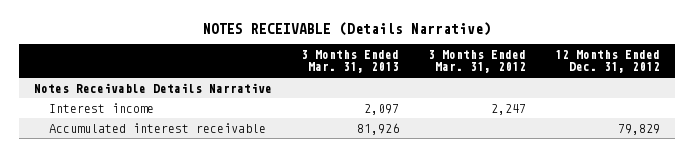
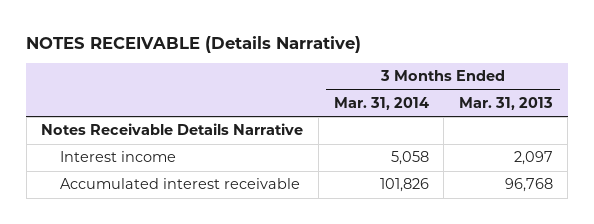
- | 3 Months Ended Mar. 31, 2013 | 3 Months Ended Mar. 31, 2012 | 12 Months Ended Dec. 31, 2012
+ | 3 Months Ended Mar. 31, 2014 | 3 Months Ended Mar. 31, 2013
- Accumulated interest receivable | 81,926 | | 79,829
+ Accumulated interest receivable | 101,826 | 96,768

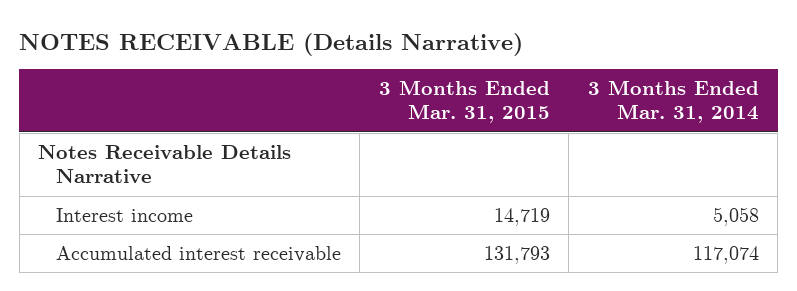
- | 3 Months Ended Mar. 31, 2014 | 3 Months Ended Mar. 31, 2013
+ | 3 Months Ended Mar. 31, 2015 | 3 Months Ended Mar. 31, 2014
- Accumulated interest receivable | 101,826 | 96,768
+ Accumulated interest receivable | 131,793 | 117,074

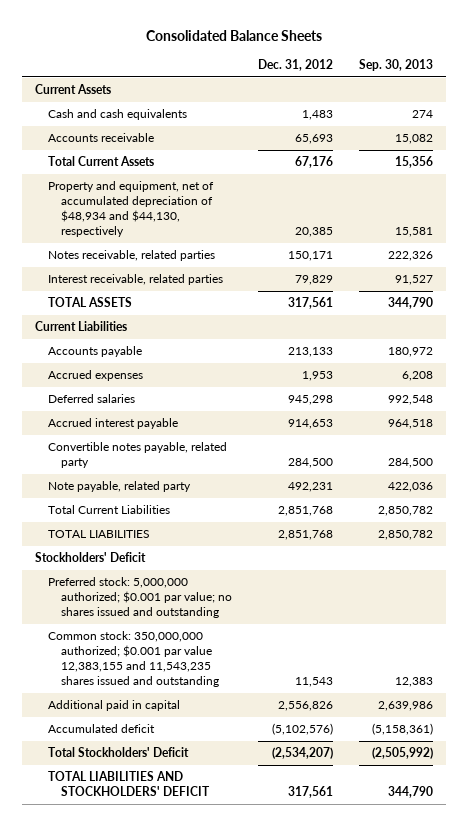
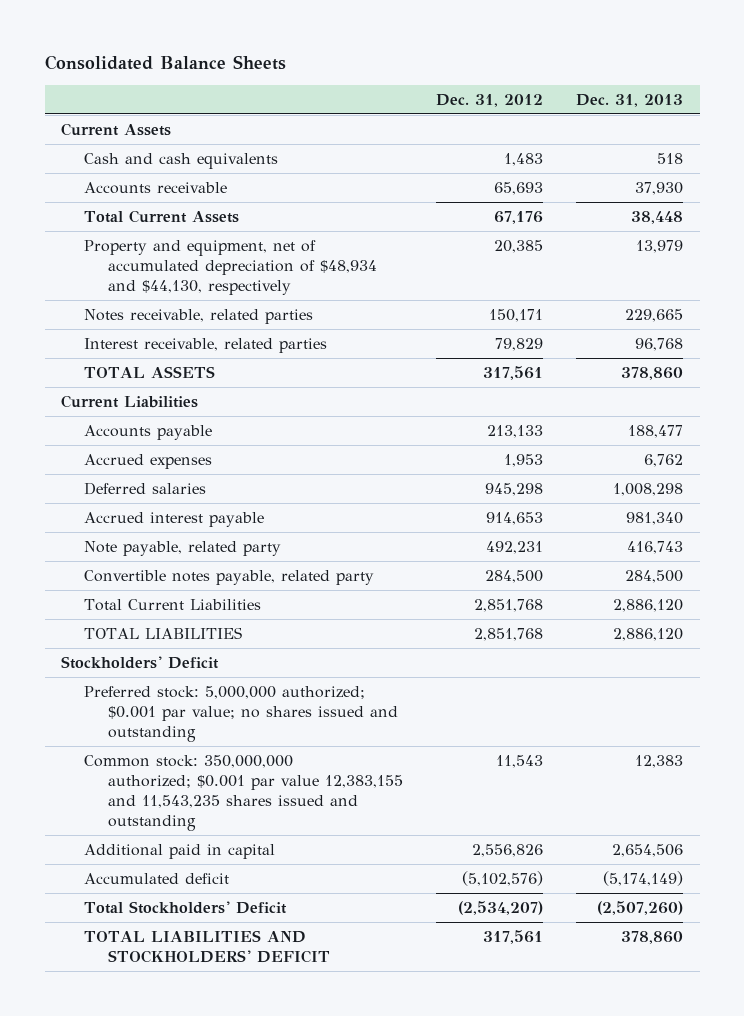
- | Dec. 31, 2012 | Sep. 30, 2013
+ | Dec. 31, 2012 | Dec. 31, 2013
moved down: Convertible notes payable, related party | 284,500 | 284,500

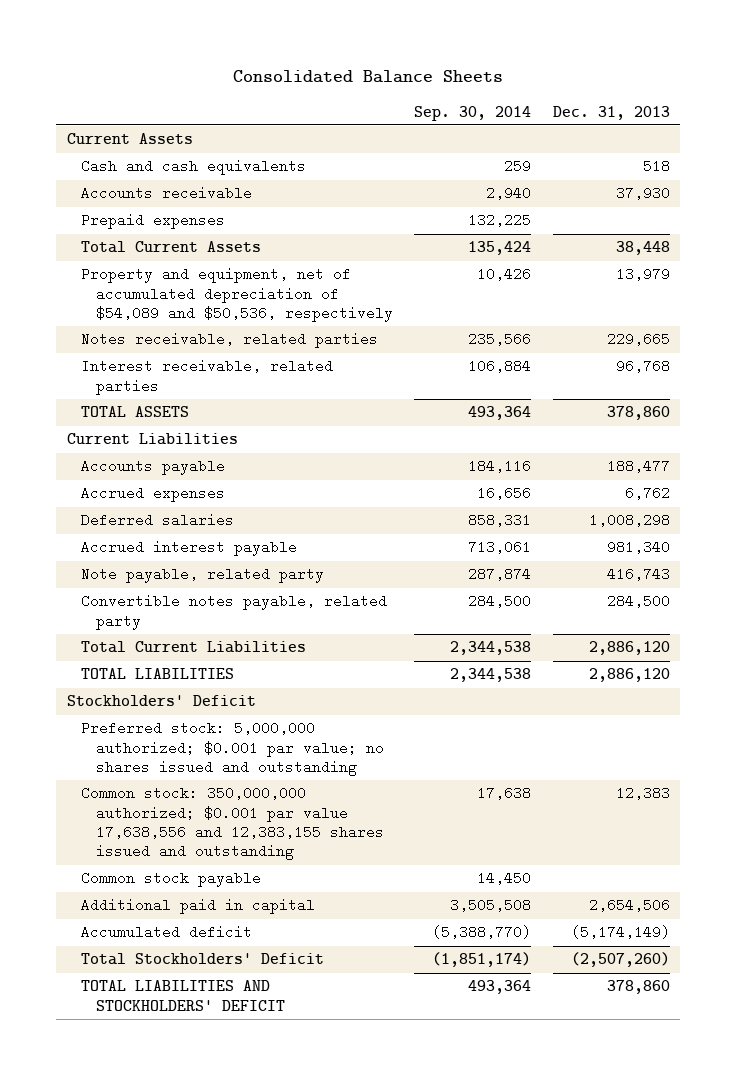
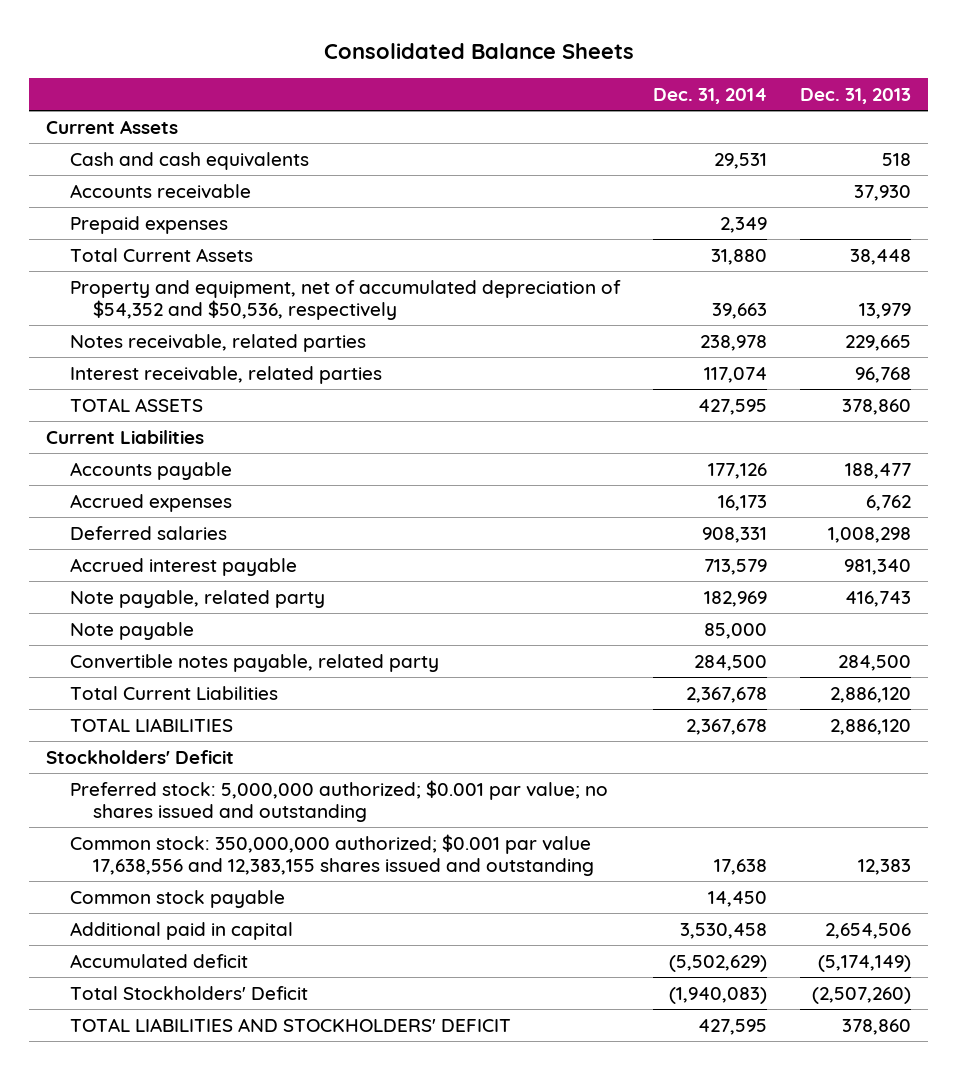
- | Sep. 30, 2014 | Dec. 31, 2013
+ | Dec. 31, 2014 | Dec. 31, 2013
- Property and equipment, net of accumulated depreciation of $54,089 and $50,536, respectively | 10,426 | 13,979
+ Property and equipment, net of accumulated depreciation of $54,352 and $50,536, respectively | 39,663 | 13,979
+ Note payable | 85,000 |

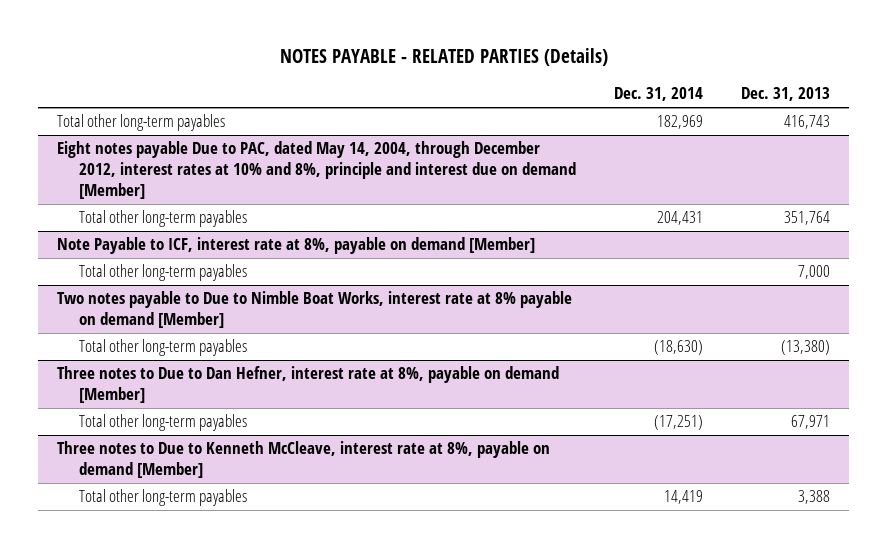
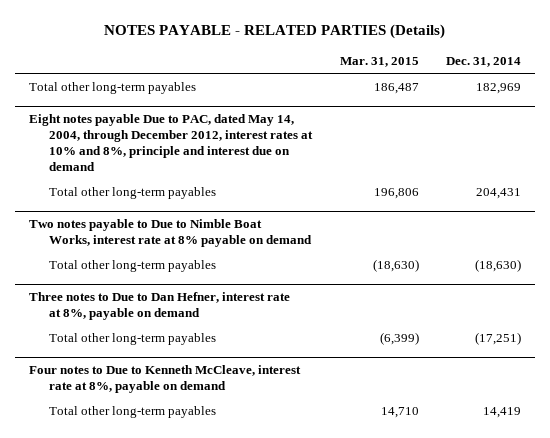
- | Dec. 31, 2014 | Dec. 31, 2013
+ | Mar. 31, 2015 | Dec. 31, 2014
- Eight notes payable Due to PAC, dated May 14, 2004, through December 2012, interest rates at 10% and 8%, principle and interest due on demand [Member]
+ Eight notes payable Due to PAC, dated May 14, 2004, through December 2012, interest rates at 10% and 8%, principle and interest due on demand
- Note Payable to ICF, interest rate at 8%, payable on demand [Member]
- Total other long-term payables | | 7,000
- Two notes payable to Due to Nimble Boat Works, interest rate at 8% payable on demand [Member]
+ Two notes payable to Due to Nimble Boat Works, interest rate at 8% payable on demand
- Three notes to Due to Dan Hefner, interest rate at 8%, payable on demand [Member]
+ Three notes to Due to Dan Hefner, interest rate at 8%, payable on demand
- Three notes to Due to Kenneth McCleave, interest rate at 8%, payable on demand [Member]
+ Four notes to Due to Kenneth McCleave, interest rate at 8%, payable on demand

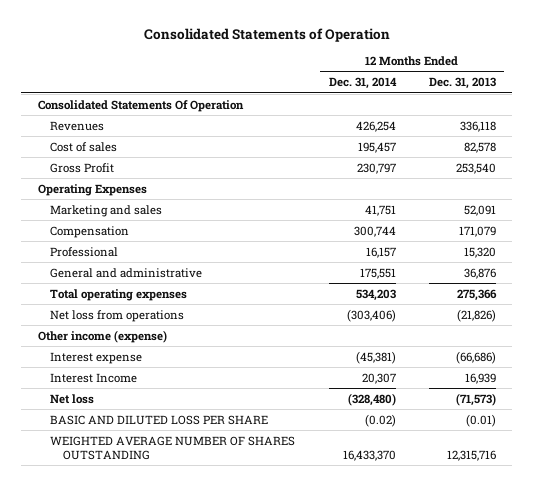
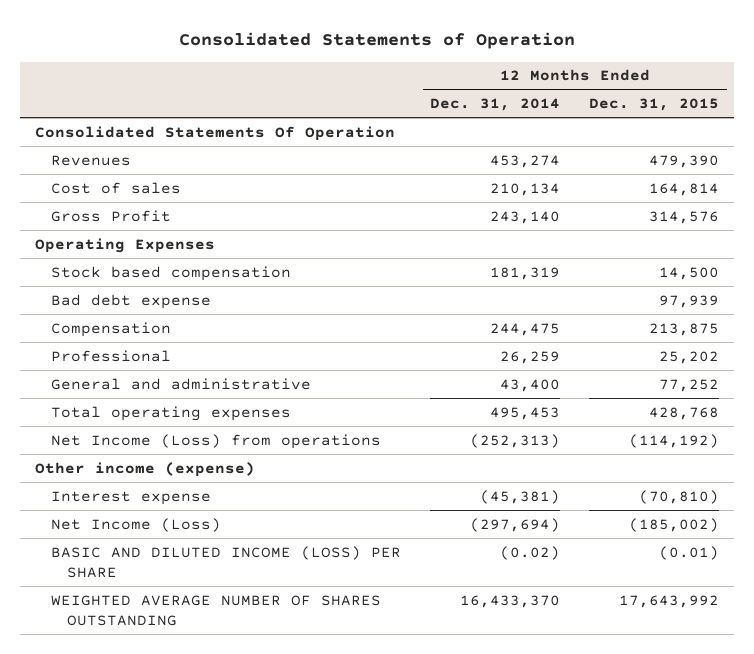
- | 12 Months Ended Dec. 31, 2014 | 12 Months Ended Dec. 31, 2013
+ | 12 Months Ended Dec. 31, 2014 | 12 Months Ended Dec. 31, 2015
- Revenues | 426,254 | 336,118
- Cost of sales | 195,457 | 82,578
- Gross Profit | 230,797 | 253,540
+ Revenues | 453,274 | 479,390
+ Cost of sales | 210,134 | 164,814
+ Gross Profit | 243,140 | 314,576
- Marketing and sales | 41,751 | 52,091
- Compensation | 300,744 | 171,079
- Professional | 16,157 | 15,320
- General and administrative | 175,551 | 36,876
- Total operating expenses | 534,203 | 275,366
- Net loss from operations | (303,406) | (21,826)
+ Stock based compensation | 181,319 | 14,500
+ Bad debt expense | | 97,939
+ Compensation | 244,475 | 213,875
+ Professional | 26,259 | 25,202
+ General and administrative | 43,400 | 77,252
+ Total operating expenses | 495,453 | 428,768
+ Net Income (Loss) from operations | (252,313) | (114,192)
- Interest Income | 20,307 | 16,939
- Net loss | (328,480) | (71,573)
- BASIC AND DILUTED LOSS PER SHARE | (0.02) | (0.01)
+ Net Income (Loss) | (297,694) | (185,002)
+ BASIC AND DILUTED INCOME (LOSS) PER SHARE | (0.02) | (0.01)

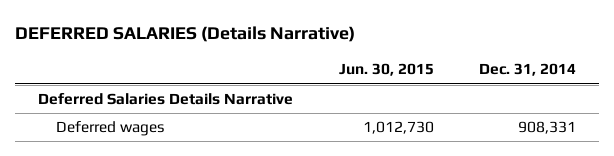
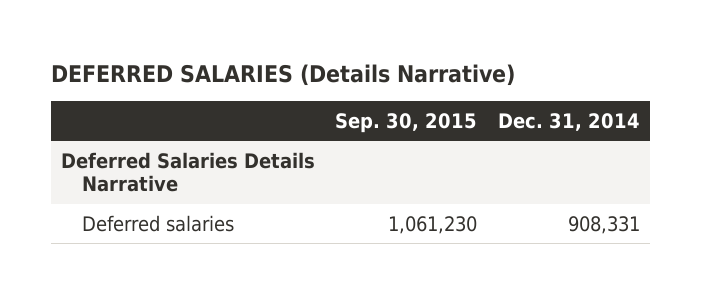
- | Jun. 30, 2015 | Dec. 31, 2014
+ | Sep. 30, 2015 | Dec. 31, 2014
- Deferred wages | 1,012,730 | 908,331
+ Deferred salaries | 1,061,230 | 908,331

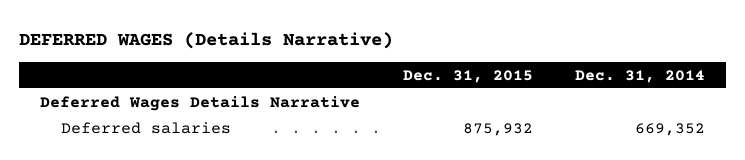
- DEFERRED SALARIES (Details Narrative)
+ DEFERRED WAGES (Details Narrative)
- | Sep. 30, 2015 | Dec. 31, 2014
+ | Dec. 31, 2015 | Dec. 31, 2014
- Deferred Salaries Details Narrative
- Deferred salaries | 1,061,230 | 908,331
+ Deferred Wages Details Narrative
+ Deferred salaries | 875,932 | 669,352

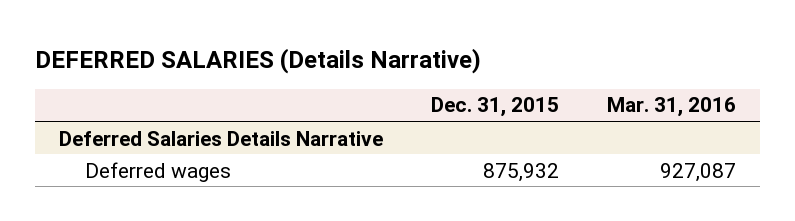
- DEFERRED WAGES (Details Narrative)
+ DEFERRED SALARIES (Details Narrative)
- | Dec. 31, 2015 | Dec. 31, 2014
+ | Dec. 31, 2015 | Mar. 31, 2016
- Deferred Wages Details Narrative
- Deferred salaries | 875,932 | 669,352
+ Deferred Salaries Details Narrative
+ Deferred wages | 875,932 | 927,087

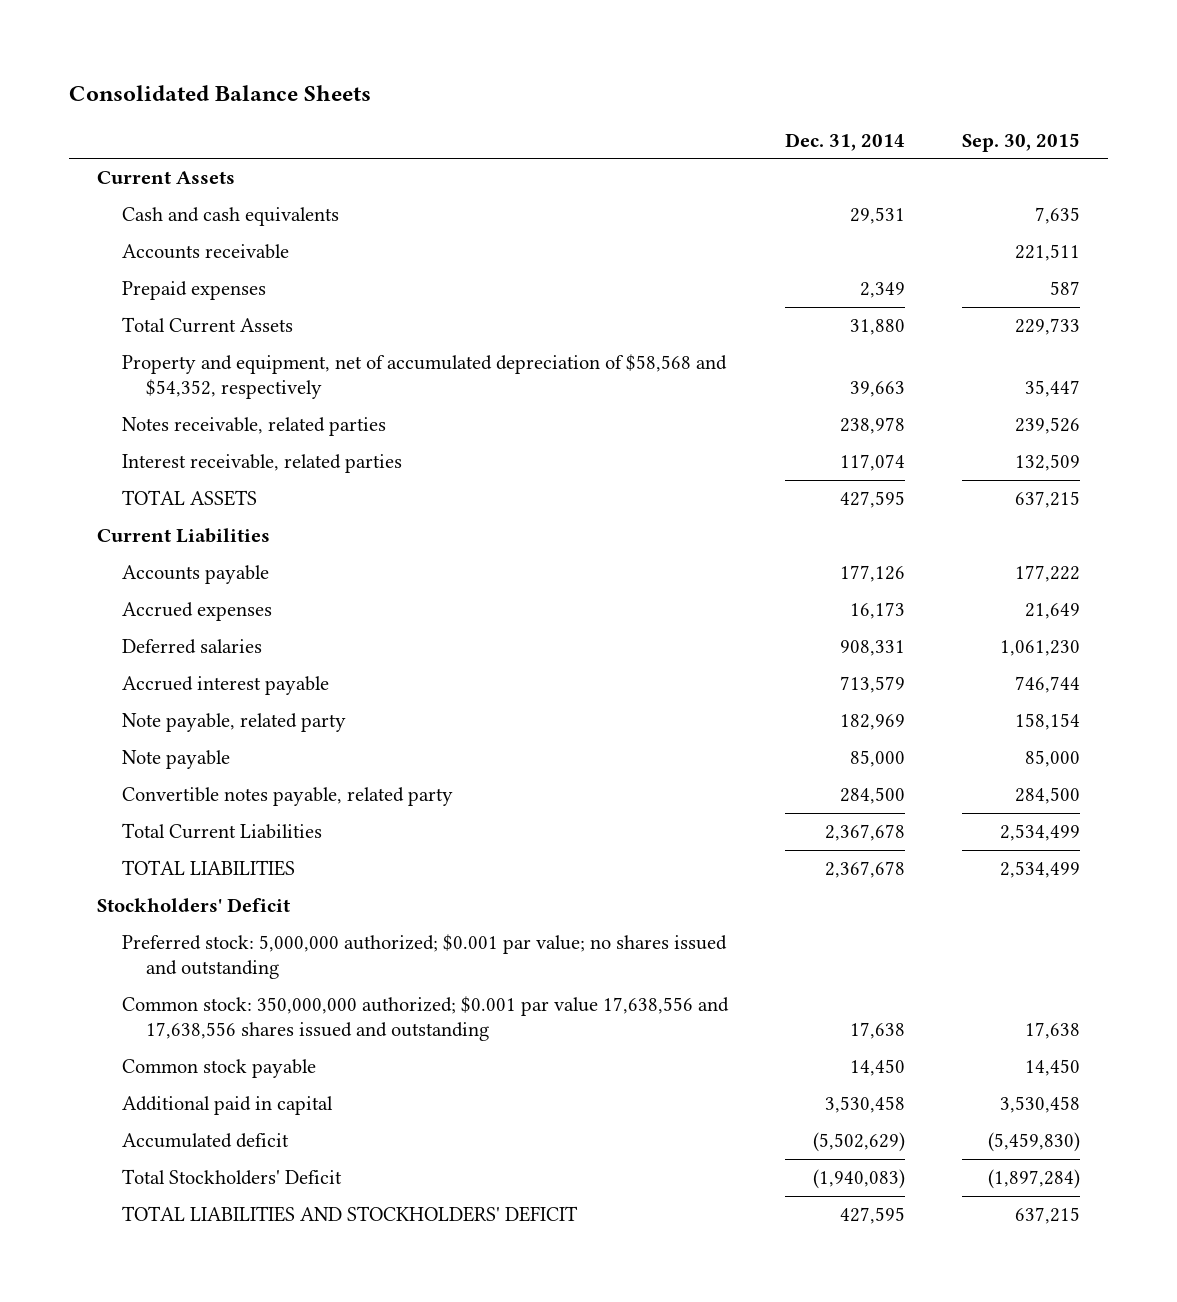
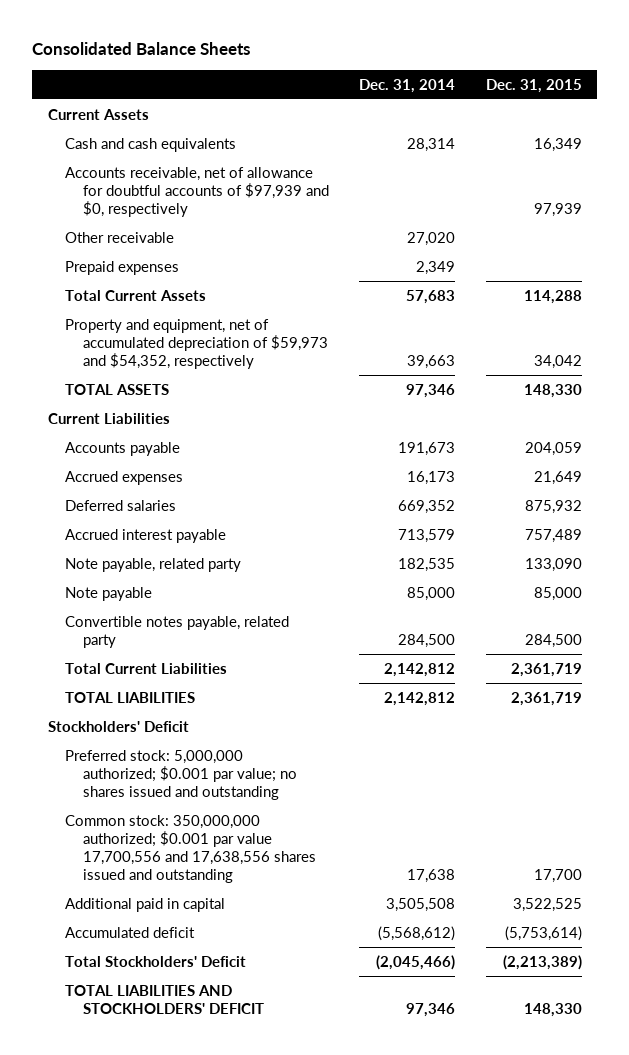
- | Dec. 31, 2014 | Sep. 30, 2015
+ | Dec. 31, 2014 | Dec. 31, 2015
- Cash and cash equivalents | 29,531 | 7,635
- Accounts receivable | | 221,511
+ Cash and cash equivalents | 28,314 | 16,349
+ Accounts receivable, net of allowance for doubtful accounts of $97,939 and $0, respectively | | 97,939
+ Other receivable | 27,020 |
- Total Current Assets | 31,880 | 229,733
- Property and equipment, net of accumulated depreciation of $58,568 and $54,352, respectively | 39,663 | 35,447
- Notes receivable, related parties | 238,978 | 239,526
- Interest receivable, related parties | 117,074 | 132,509
- TOTAL ASSETS | 427,595 | 637,215
+ Total Current Assets | 57,683 | 114,288
+ Property and equipment, net of accumulated depreciation of $59,973 and $54,352, respectively | 39,663 | 34,042
+ TOTAL ASSETS | 97,346 | 148,330
- Accounts payable | 177,126 | 177,222
+ Accounts payable | 191,673 | 204,059
- Deferred salaries | 908,331 | 1,061,230
+ Deferred salaries | 669,352 | 875,932
- Note payable, related party | 182,969 | 158,154
+ Note payable, related party | 182,535 | 133,090
- Total Current Liabilities | 2,367,678 | 2,534,499
- TOTAL LIABILITIES | 2,367,678 | 2,534,499
+ Total Current Liabilities | 2,142,812 | 2,361,719
+ TOTAL LIABILITIES | 2,142,812 | 2,361,719
- Common stock: 350,000,000 authorized; $0.001 par value 17,638,556 and 17,638,556 shares issued and outstanding | 17,638 | 17,638
- Common stock payable | 14,450 | 14,450
- Additional paid in capital | 3,530,458 | 3,530,458
- Accumulated deficit | (5,502,629) | (5,459,830)
- Total Stockholders' Deficit | (1,940,083) | (1,897,284)
- TOTAL LIABILITIES AND STOCKHOLDERS' DEFICIT | 427,595 | 637,215
+ Common stock: 350,000,000 authorized; $0.001 par value 17,700,556 and 17,638,556 shares issued and outstanding | 17,638 | 17,700
+ Additional paid in capital | 3,505,508 | 3,522,525
+ Accumulated deficit | (5,568,612) | (5,753,614)
+ Total Stockholders' Deficit | (2,045,466) | (2,213,389)
+ TOTAL LIABILITIES AND STOCKHOLDERS' DEFICIT | 97,346 | 148,330

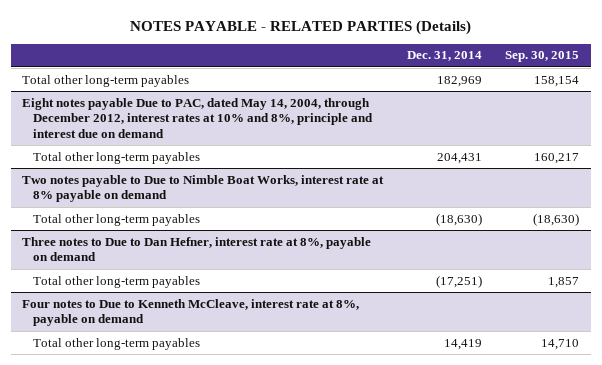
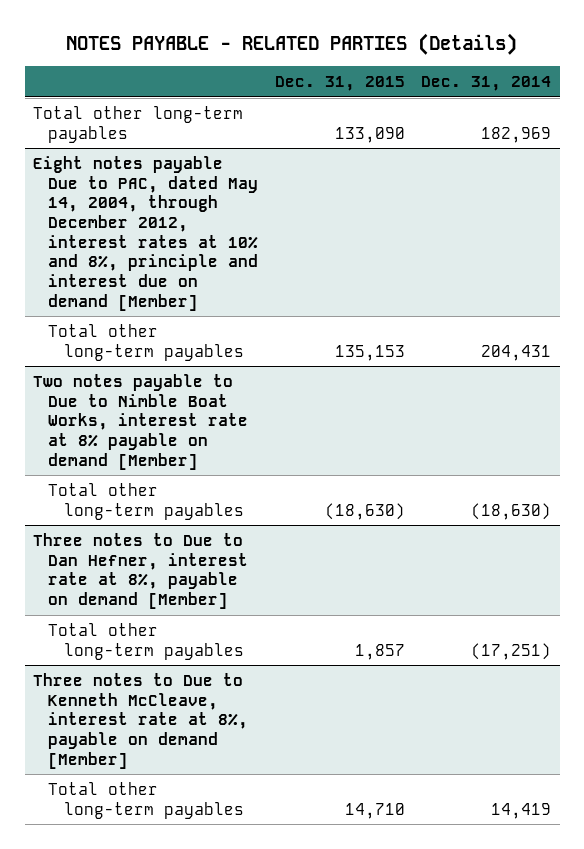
- | Dec. 31, 2014 | Sep. 30, 2015
+ | Dec. 31, 2015 | Dec. 31, 2014
- Eight notes payable Due to PAC, dated May 14, 2004, through December 2012, interest rates at 10% and 8%, principle and interest due on demand
+ Eight notes payable Due to PAC, dated May 14, 2004, through December 2012, interest rates at 10% and 8%, principle and interest due on demand [Member]
- Two notes payable to Due to Nimble Boat Works, interest rate at 8% payable on demand
+ Two notes payable to Due to Nimble Boat Works, interest rate at 8% payable on demand [Member]
- Three notes to Due to Dan Hefner, interest rate at 8%, payable on demand
+ Three notes to Due to Dan Hefner, interest rate at 8%, payable on demand [Member]
- Four notes to Due to Kenneth McCleave, interest rate at 8%, payable on demand
+ Three notes to Due to Kenneth McCleave, interest rate at 8%, payable on demand [Member]

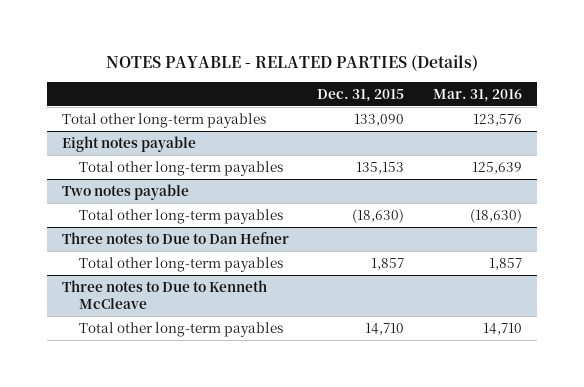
- | Dec. 31, 2015 | Dec. 31, 2014
+ | Dec. 31, 2015 | Mar. 31, 2016
- Eight notes payable Due to PAC, dated May 14, 2004, through December 2012, interest rates at 10% and 8%, principle and interest due on demand [Member]
+ Eight notes payable
- Two notes payable to Due to Nimble Boat Works, interest rate at 8% payable on demand [Member]
+ Two notes payable
- Three notes to Due to Dan Hefner, interest rate at 8%, payable on demand [Member]
+ Three notes to Due to Dan Hefner
- Three notes to Due to Kenneth McCleave, interest rate at 8%, payable on demand [Member]
+ Three notes to Due to Kenneth McCleave

